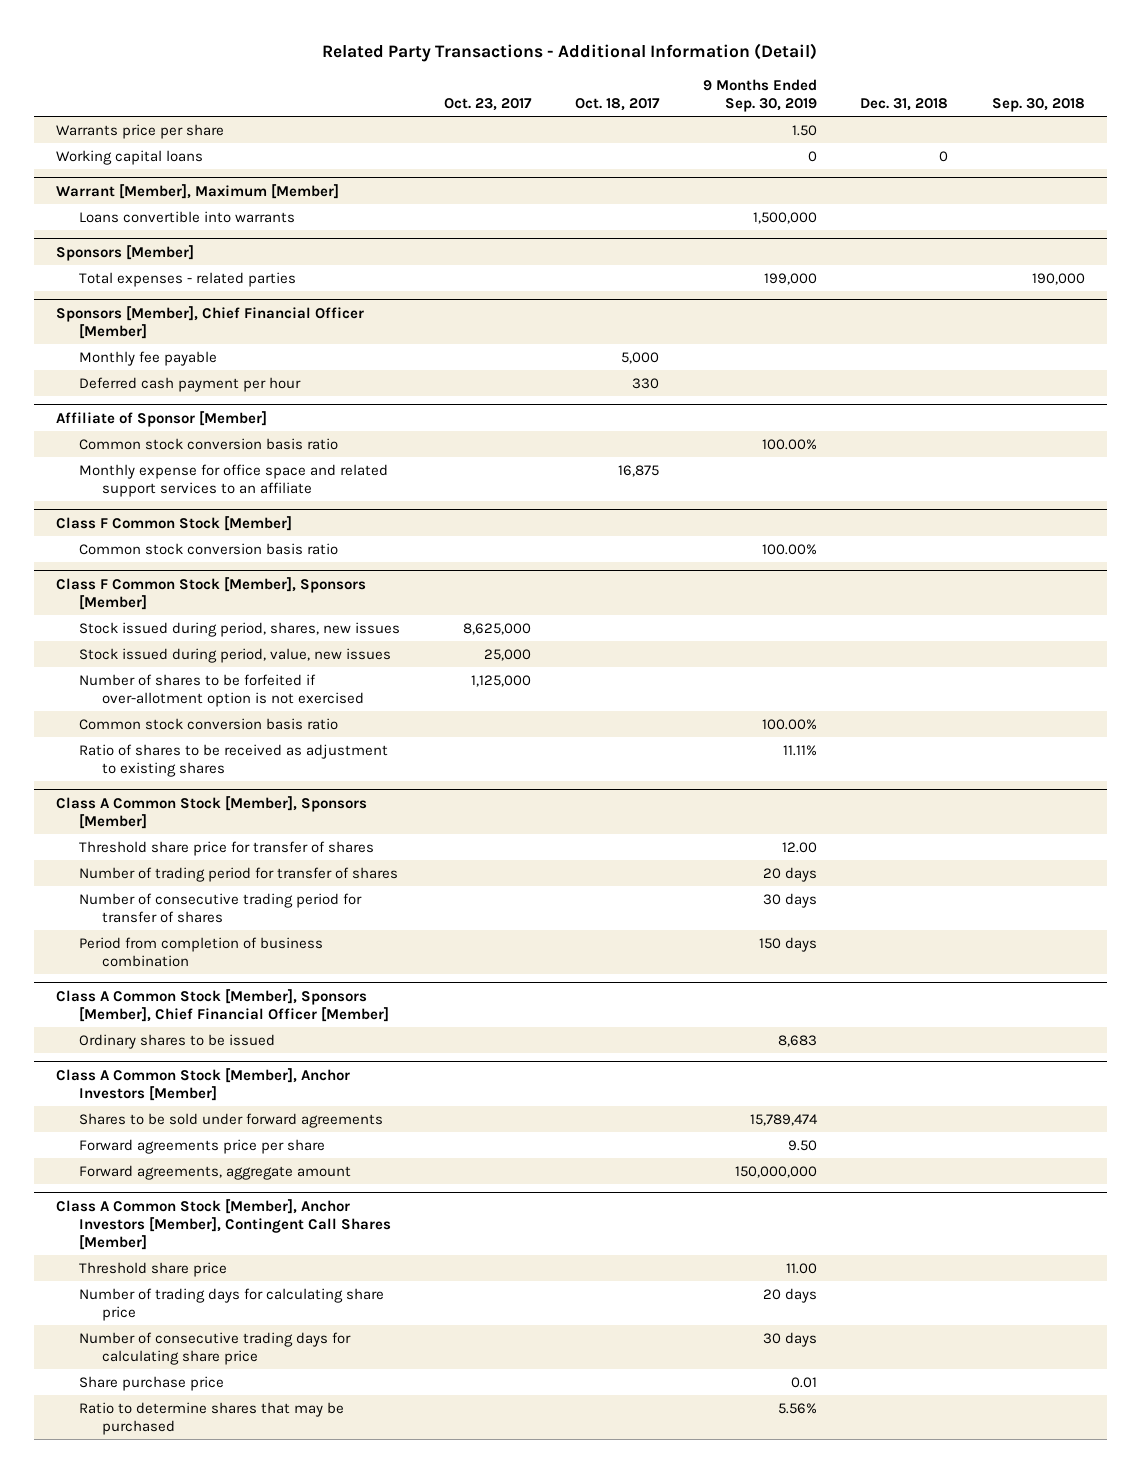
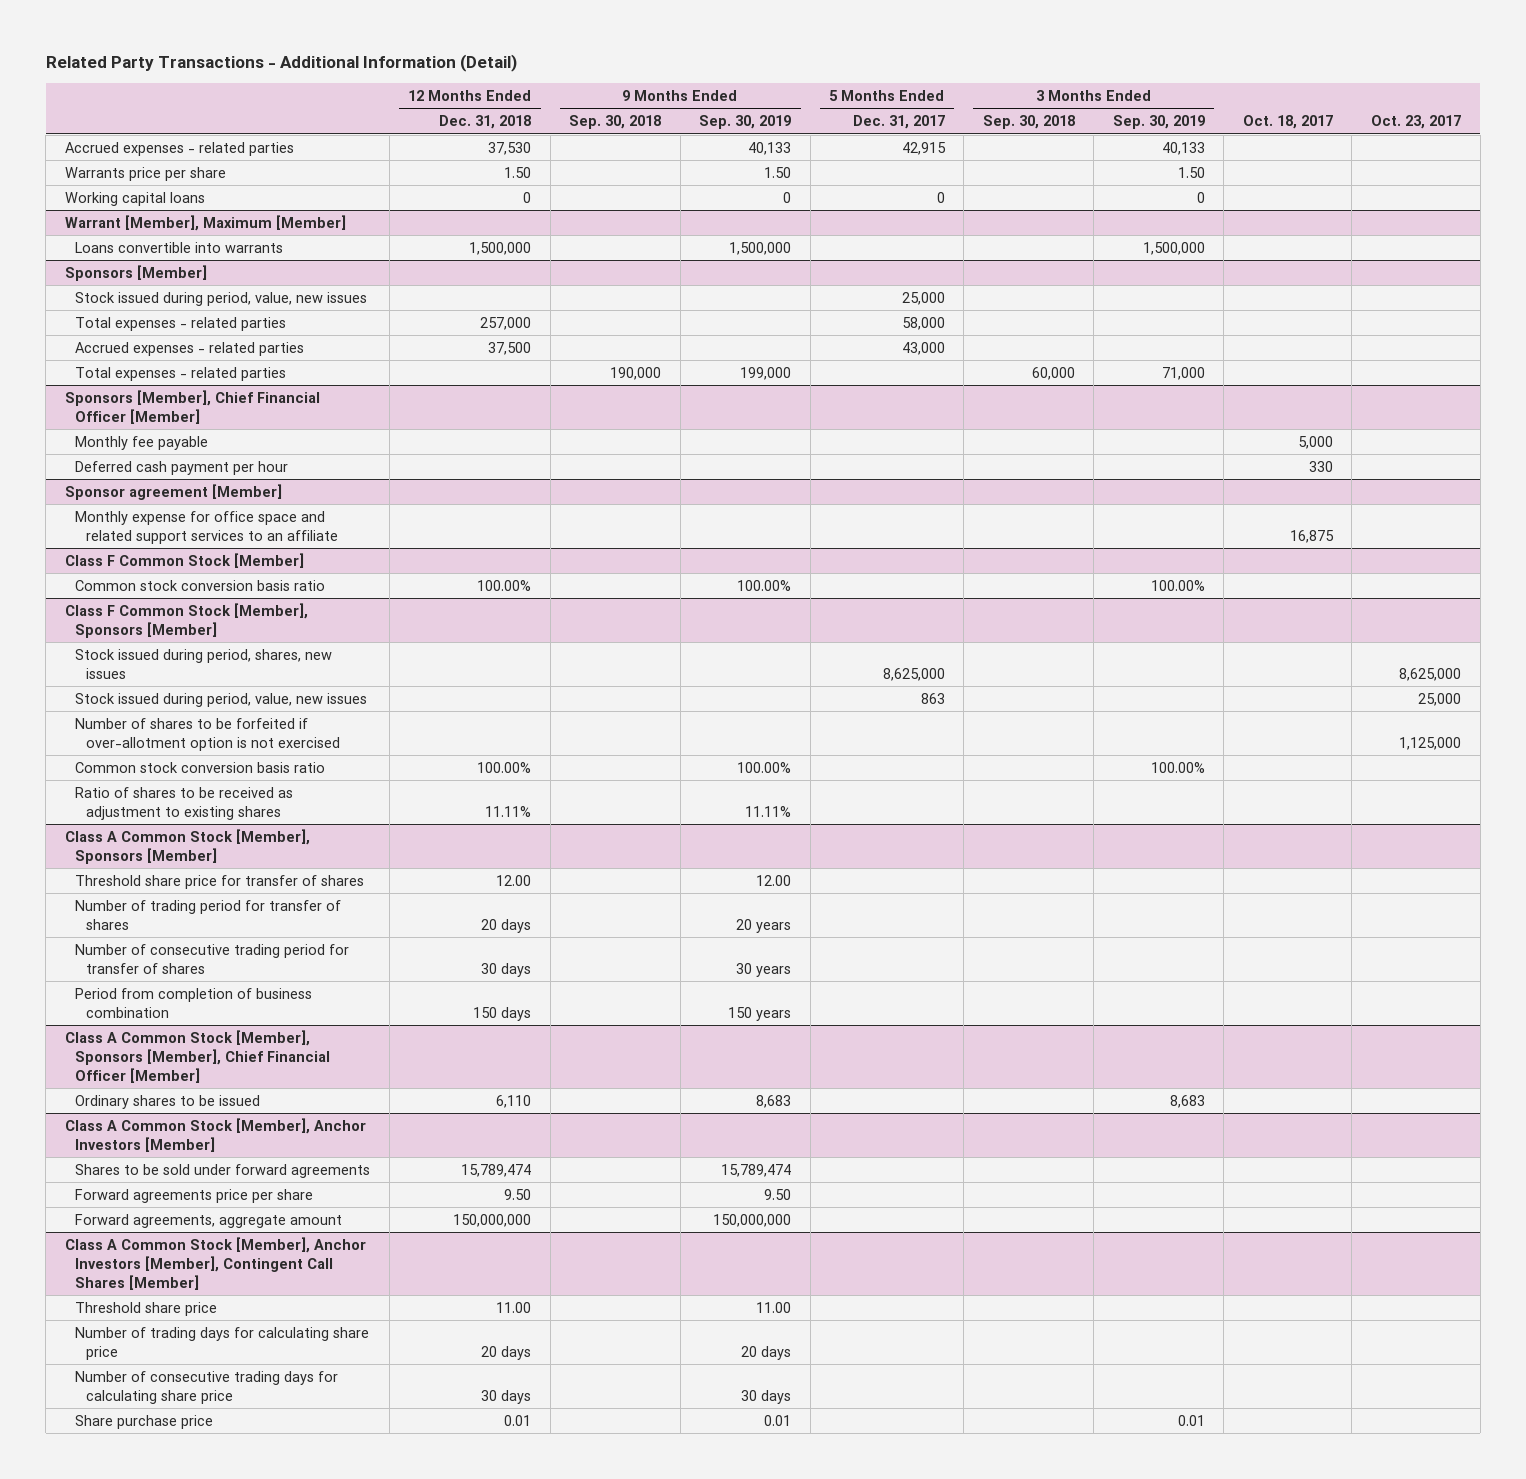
- | Oct. 23, 2017 | Oct. 18, 2017 | 9 Months Ended Sep. 30, 2019 | Dec. 31, 2018 | Sep. 30, 2018
+ | 12 Months Ended Dec. 31, 2018 | 9 Months Ended Sep. 30, 2018 | 9 Months Ended Sep. 30, 2019 | 5 Months Ended Dec. 31, 2017 | 3 Months Ended Sep. 30, 2018 | 3 Months Ended Sep. 30, 2019 | Oct. 18, 2017 | Oct. 23, 2017
+ Accrued expenses - related parties | 37,530 | | 40,133 | 42,915 | | 40,133 | |
@ Sponsors [Member]
+ Stock issued during period, value, new issues | | | | 25,000 | | | |
+ Total expenses - related parties | 257,000 | | | 58,000 | | | |
+ Accrued expenses - related parties | 37,500 | | | 43,000 | | | |
- Affiliate of Sponsor [Member]
- Common stock conversion basis ratio | | | 100.00% | |
+ Sponsor agreement [Member]
@ Class A Common Stock [Member], Sponsors [Member]
- Number of trading period for transfer of shares | | | 20 days | |
- Number of consecutive trading period for transfer of shares | | | 30 days | |
- Period from completion of business combination | | | 150 days | |
+ Number of trading period for transfer of shares | 20 days | | 20 years | | | | |
+ Number of consecutive trading period for transfer of shares | 30 days | | 30 years | | | | |
+ Period from completion of business combination | 150 days | | 150 years | | | | |
@ Class A Common Stock [Member], Anchor Investors [Member], Contingent Call Shares [Member]
- Ratio to determine shares that may be purchased | | | 5.56% | |

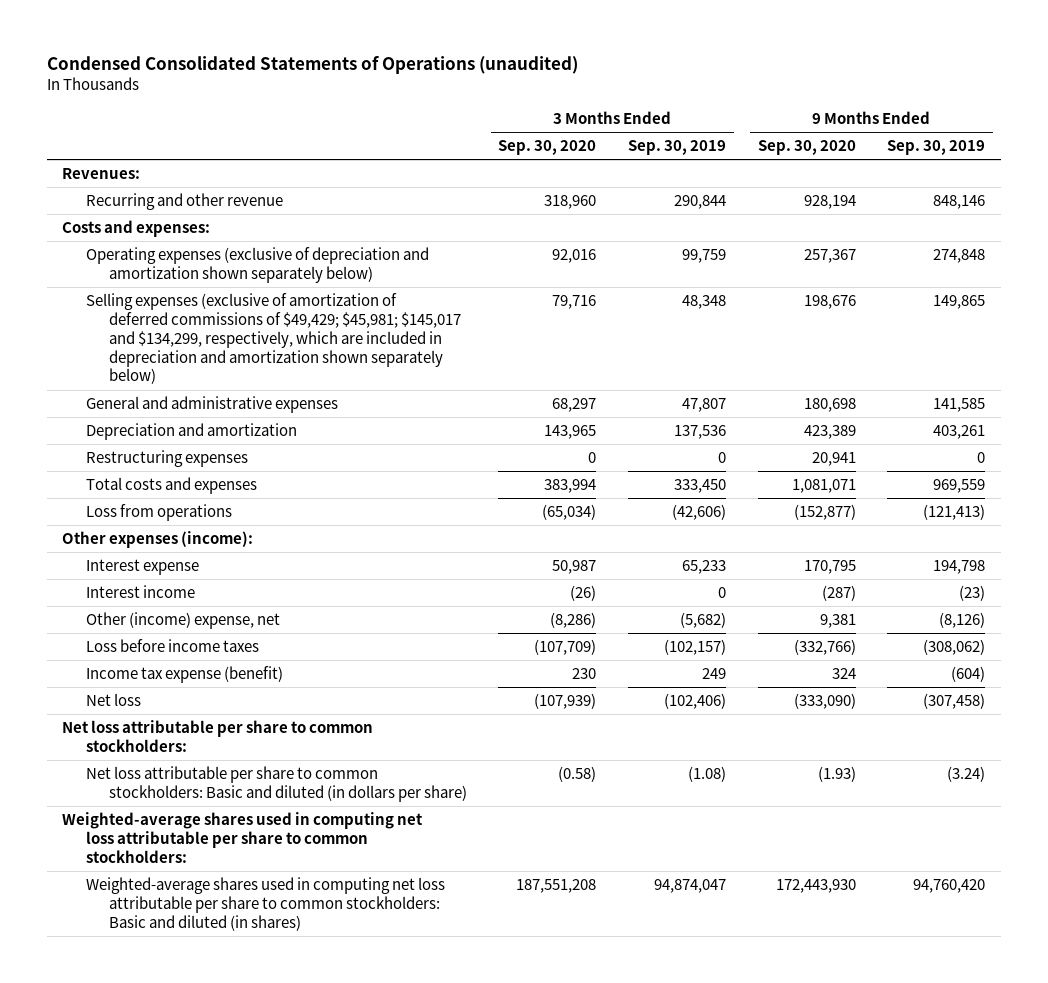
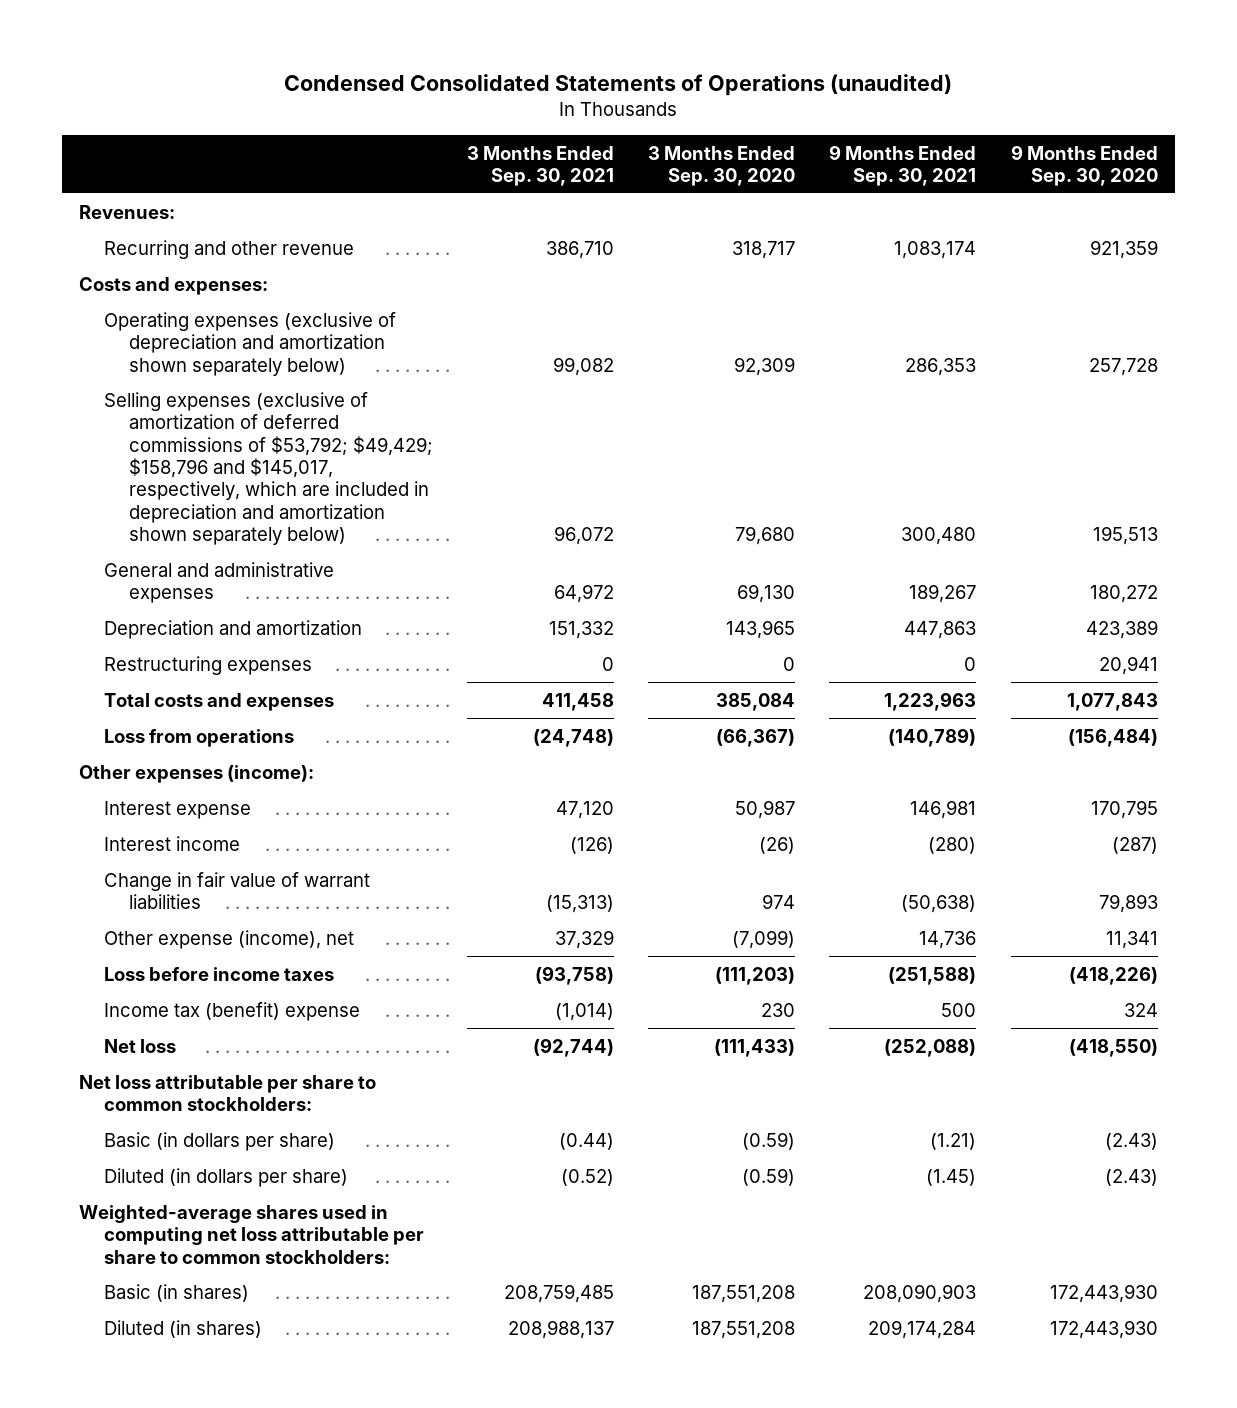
- | 3 Months Ended Sep. 30, 2020 | 3 Months Ended Sep. 30, 2019 | 9 Months Ended Sep. 30, 2020 | 9 Months Ended Sep. 30, 2019
+ | 3 Months Ended Sep. 30, 2021 | 3 Months Ended Sep. 30, 2020 | 9 Months Ended Sep. 30, 2021 | 9 Months Ended Sep. 30, 2020
- Recurring and other revenue | 318,960 | 290,844 | 928,194 | 848,146
+ Recurring and other revenue | 386,710 | 318,717 | 1,083,174 | 921,359
- Operating expenses (exclusive of depreciation and amortization shown separately below) | 92,016 | 99,759 | 257,367 | 274,848
- Selling expenses (exclusive of amortization of deferred commissions of $49,429; $45,981; $145,017 and $134,299, respectively, which are included in depreciation and amortization shown separately below) | 79,716 | 48,348 | 198,676 | 149,865
- General and administrative expenses | 68,297 | 47,807 | 180,698 | 141,585
+ Operating expenses (exclusive of depreciation and amortization shown separately below) | 99,082 | 92,309 | 286,353 | 257,728
+ Selling expenses (exclusive of amortization of deferred commissions of $53,792; $49,429; $158,796 and $145,017, respectively, which are included in depreciation and amortization shown separately below) | 96,072 | 79,680 | 300,480 | 195,513
+ General and administrative expenses | 64,972 | 69,130 | 189,267 | 180,272
- Total costs and expenses | 383,994 | 333,450 | 1,081,071 | 969,559
- Loss from operations | (65,034) | (42,606) | (152,877) | (121,413)
+ Total costs and expenses | 411,458 | 385,084 | 1,223,963 | 1,077,843
+ Loss from operations | (24,748) | (66,367) | (140,789) | (156,484)
- Other (income) expense, net | (8,286) | (5,682) | 9,381 | (8,126)
- Loss before income taxes | (107,709) | (102,157) | (332,766) | (308,062)
- Income tax expense (benefit) | 230 | 249 | 324 | (604)
- Net loss | (107,939) | (102,406) | (333,090) | (307,458)
+ Change in fair value of warrant liabilities | (15,313) | 974 | (50,638) | 79,893
+ Other expense (income), net | 37,329 | (7,099) | 14,736 | 11,341
+ Loss before income taxes | (93,758) | (111,203) | (251,588) | (418,226)
+ Income tax (benefit) expense | (1,014) | 230 | 500 | 324
+ Net loss | (92,744) | (111,433) | (252,088) | (418,550)
- Net loss attributable per share to common stockholders: Basic and diluted (in dollars per share) | (0.58) | (1.08) | (1.93) | (3.24)
+ Basic (in dollars per share) | (0.44) | (0.59) | (1.21) | (2.43)
+ Diluted (in dollars per share) | (0.52) | (0.59) | (1.45) | (2.43)
- Weighted-average shares used in computing net loss attributable per share to common stockholders: Basic and diluted (in shares) | 187,551,208 | 94,874,047 | 172,443,930 | 94,760,420
+ Basic (in shares) | 208,759,485 | 187,551,208 | 208,090,903 | 172,443,930
+ Diluted (in shares) | 208,988,137 | 187,551,208 | 209,174,284 | 172,443,930

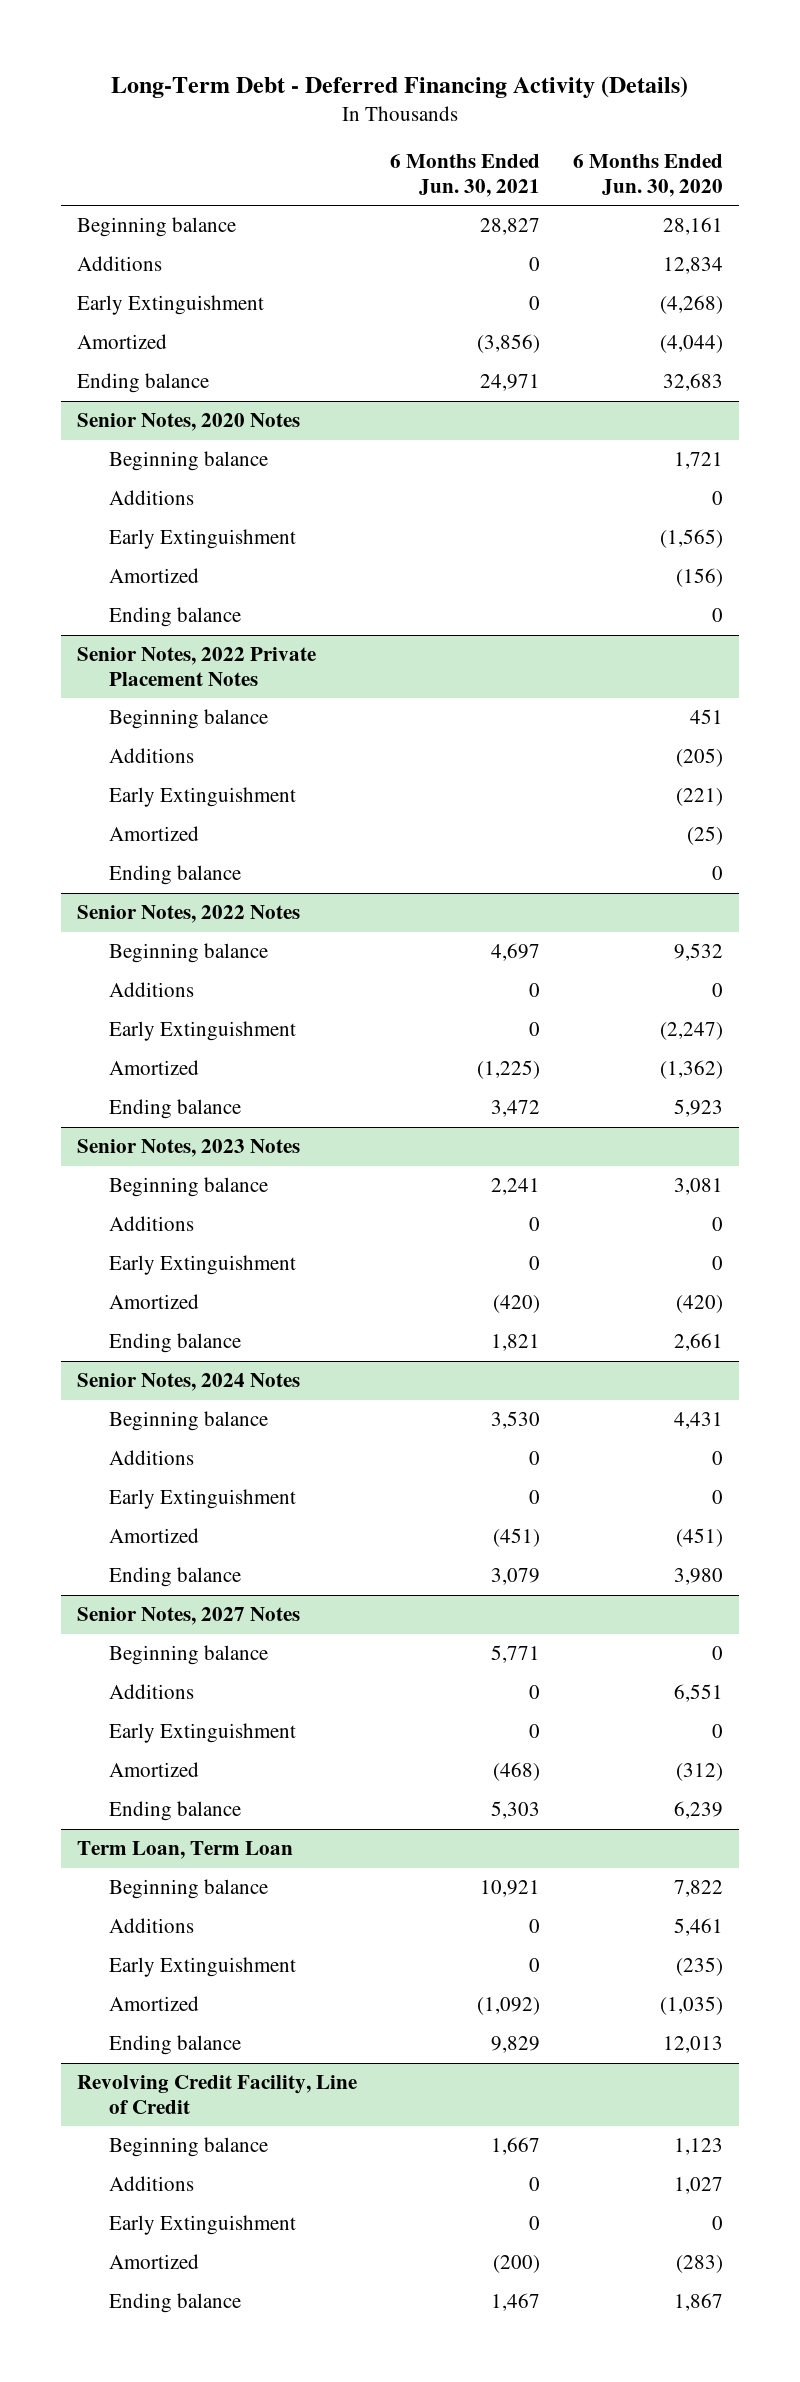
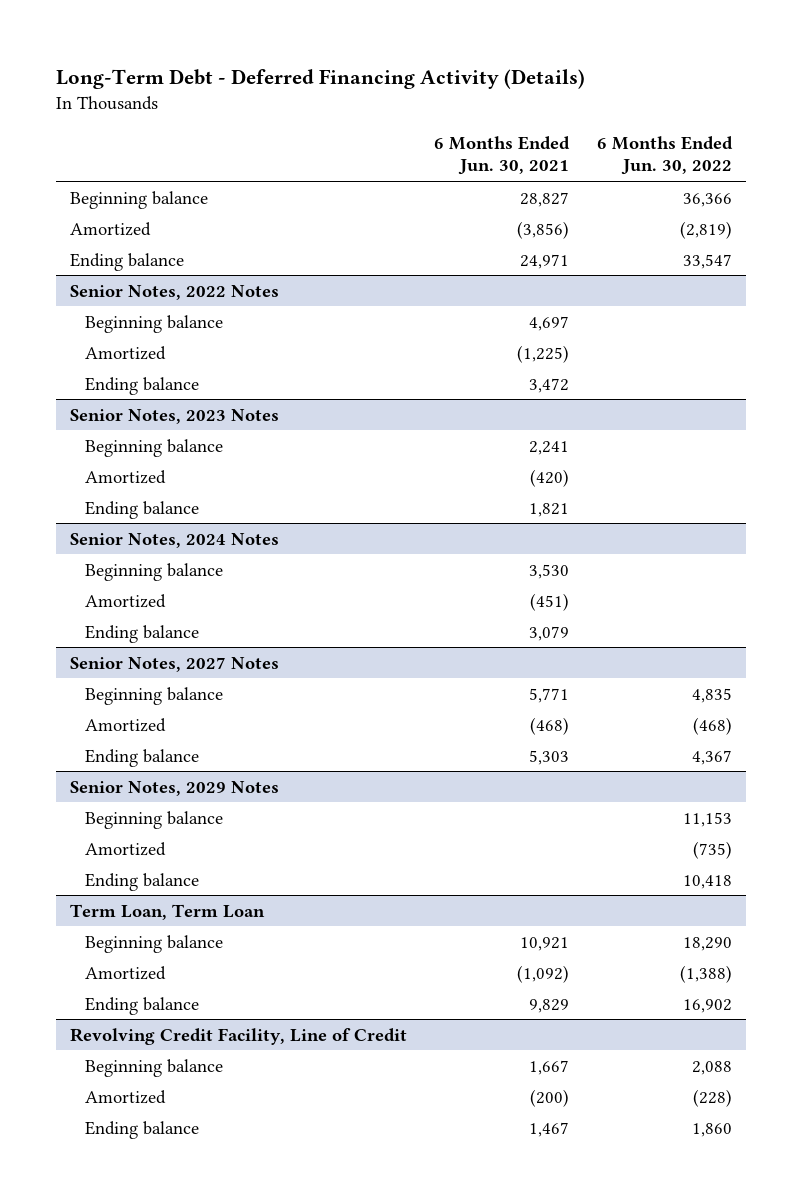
- | 6 Months Ended Jun. 30, 2021 | 6 Months Ended Jun. 30, 2020
+ | 6 Months Ended Jun. 30, 2021 | 6 Months Ended Jun. 30, 2022
- Additions | 0 | 12,834
- Early Extinguishment | 0 | (4,268)
- Senior Notes, 2020 Notes
- Beginning balance | | 1,721
- Additions | | 0
- Early Extinguishment | | (1,565)
- Amortized | | (156)
- Ending balance | | 0
- Senior Notes, 2022 Private Placement Notes
- Beginning balance | | 451
- Additions | | (205)
- Early Extinguishment | | (221)
- Amortized | | (25)
- Ending balance | | 0
@ Senior Notes, 2022 Notes
- Additions | 0 | 0
- Early Extinguishment | 0 | (2,247)
@ Senior Notes, 2023 Notes
- Additions | 0 | 0
- Early Extinguishment | 0 | 0
@ Senior Notes, 2024 Notes
- Additions | 0 | 0
- Early Extinguishment | 0 | 0
@ Senior Notes, 2027 Notes
- Additions | 0 | 6,551
- Early Extinguishment | 0 | 0
+ Senior Notes, 2029 Notes
+ Beginning balance | | 11,153
+ Amortized | | (735)
+ Ending balance | | 10,418
@ Term Loan, Term Loan
- Additions | 0 | 5,461
- Early Extinguishment | 0 | (235)
@ Revolving Credit Facility, Line of Credit
- Additions | 0 | 1,027
- Early Extinguishment | 0 | 0

